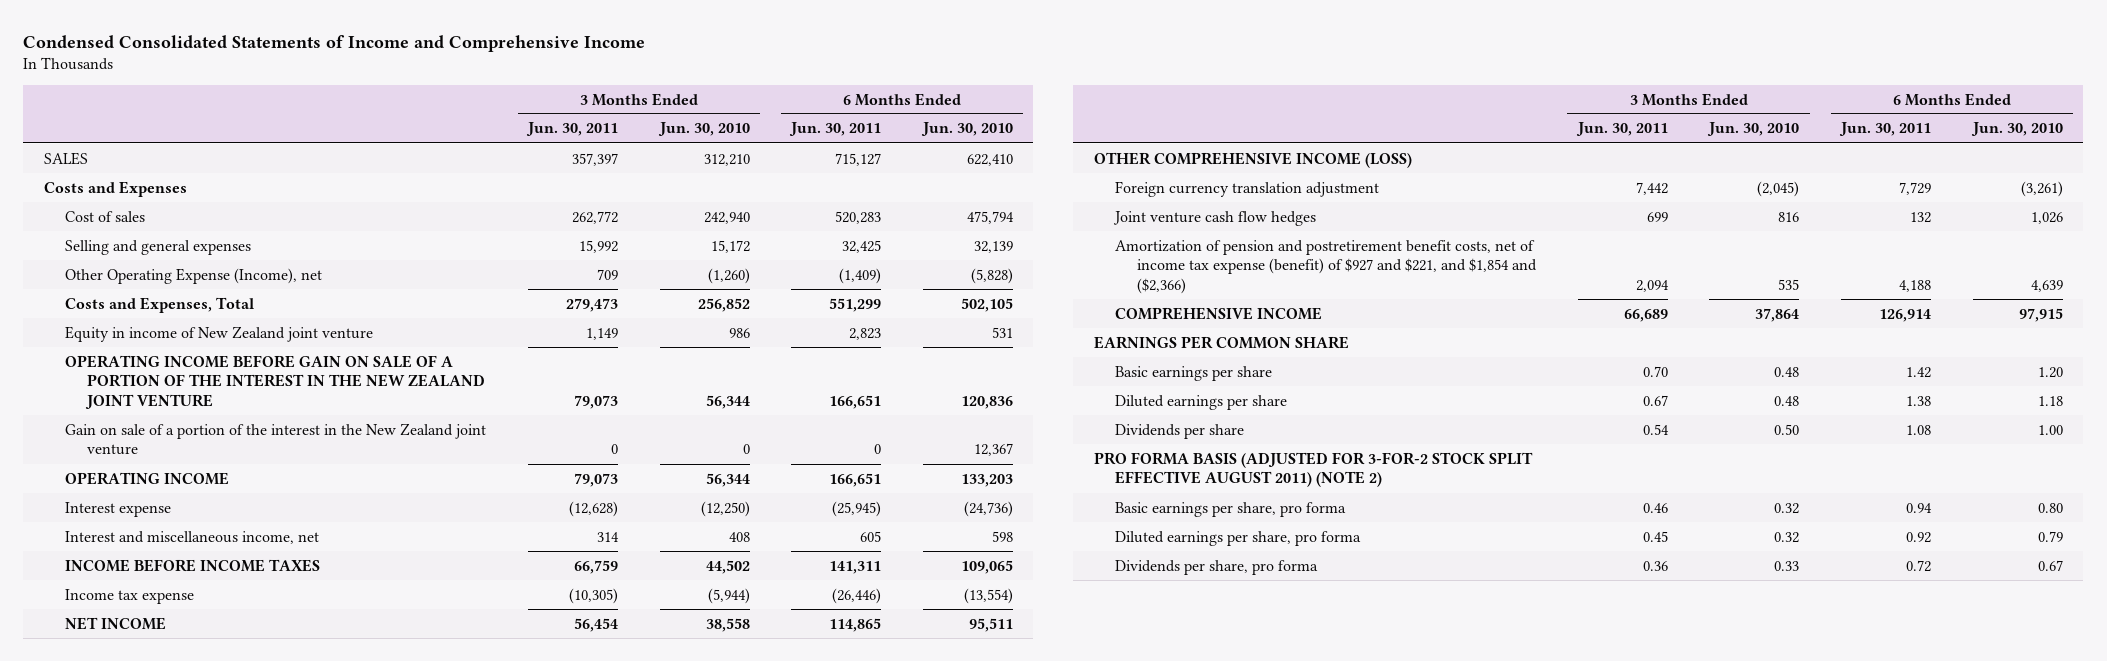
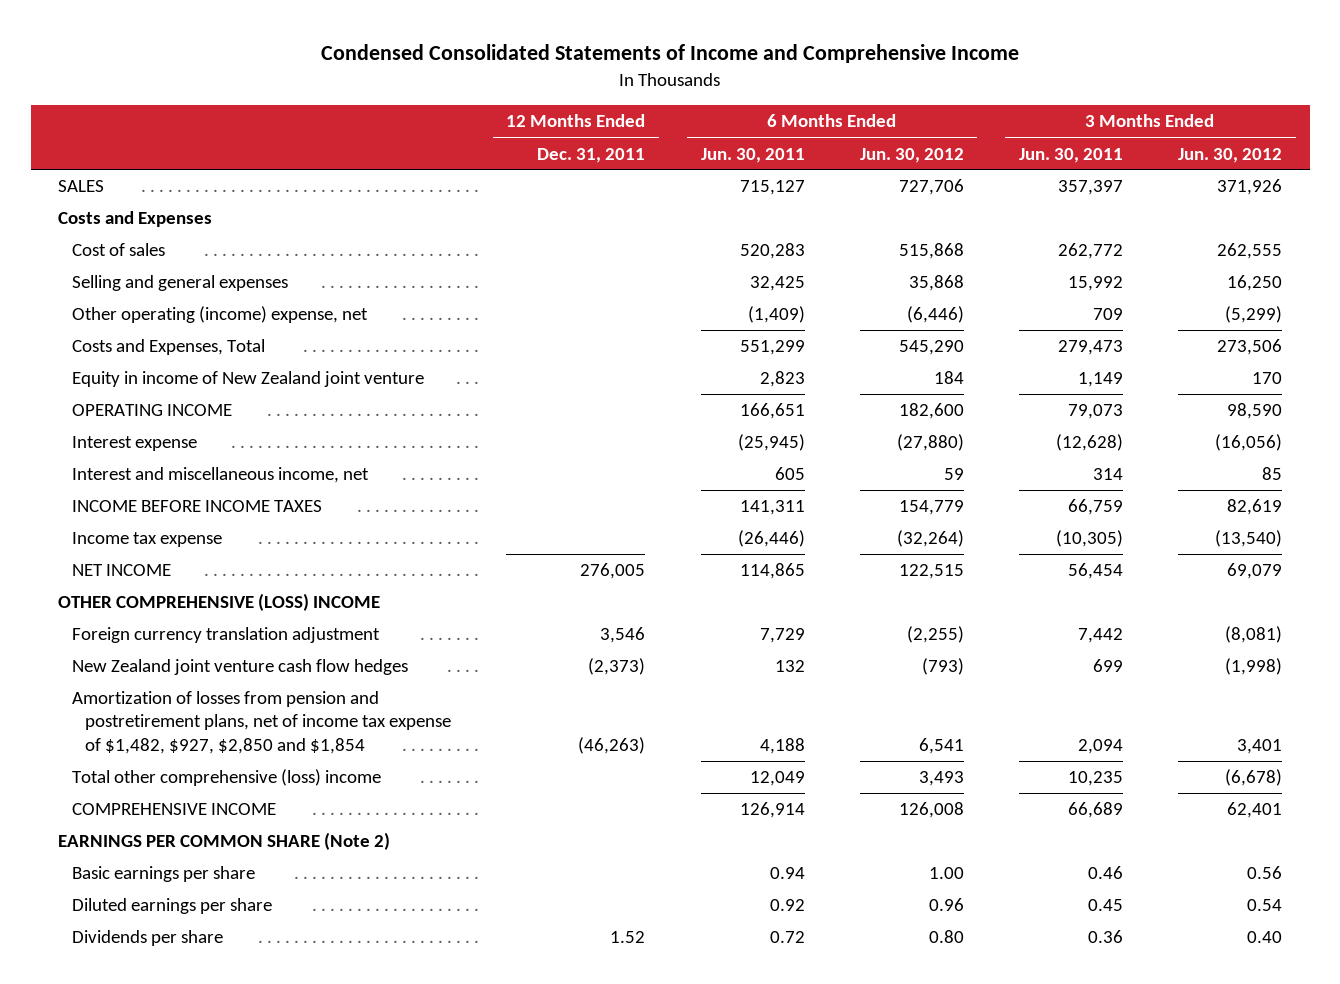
- | 3 Months Ended Jun. 30, 2011 | 3 Months Ended Jun. 30, 2010 | 6 Months Ended Jun. 30, 2011 | 6 Months Ended Jun. 30, 2010
+ | 12 Months Ended Dec. 31, 2011 | 6 Months Ended Jun. 30, 2011 | 6 Months Ended Jun. 30, 2012 | 3 Months Ended Jun. 30, 2011 | 3 Months Ended Jun. 30, 2012
- Other Operating Expense (Income), net | 709 | (1,260) | (1,409) | (5,828)
+ Other operating (income) expense, net | | (1,409) | (6,446) | 709 | (5,299)
- OPERATING INCOME BEFORE GAIN ON SALE OF A PORTION OF THE INTEREST IN THE NEW ZEALAND JOINT VENTURE | 79,073 | 56,344 | 166,651 | 120,836
- Gain on sale of a portion of the interest in the New Zealand joint venture | 0 | 0 | 0 | 12,367
- OTHER COMPREHENSIVE INCOME (LOSS)
+ OTHER COMPREHENSIVE (LOSS) INCOME
- Joint venture cash flow hedges | 699 | 816 | 132 | 1,026
- Amortization of pension and postretirement benefit costs, net of income tax expense (benefit) of $927 and $221, and $1,854 and ($2,366) | 2,094 | 535 | 4,188 | 4,639
+ New Zealand joint venture cash flow hedges | (2,373) | 132 | (793) | 699 | (1,998)
+ Amortization of losses from pension and postretirement plans, net of income tax expense of $1,482, $927, $2,850 and $1,854 | (46,263) | 4,188 | 6,541 | 2,094 | 3,401
+ Total other comprehensive (loss) income | | 12,049 | 3,493 | 10,235 | (6,678)
- EARNINGS PER COMMON SHARE
- Basic earnings per share | 0.70 | 0.48 | 1.42 | 1.20
- Diluted earnings per share | 0.67 | 0.48 | 1.38 | 1.18
- Dividends per share | 0.54 | 0.50 | 1.08 | 1.00
- PRO FORMA BASIS (ADJUSTED FOR 3-FOR-2 STOCK SPLIT EFFECTIVE AUGUST 2011) (NOTE 2)
- Basic earnings per share, pro forma | 0.46 | 0.32 | 0.94 | 0.80
- Diluted earnings per share, pro forma | 0.45 | 0.32 | 0.92 | 0.79
- Dividends per share, pro forma | 0.36 | 0.33 | 0.72 | 0.67
+ EARNINGS PER COMMON SHARE (Note 2)
+ Basic earnings per share | | 0.94 | 1.00 | 0.46 | 0.56
+ Diluted earnings per share | | 0.92 | 0.96 | 0.45 | 0.54
+ Dividends per share | 1.52 | 0.72 | 0.80 | 0.36 | 0.40

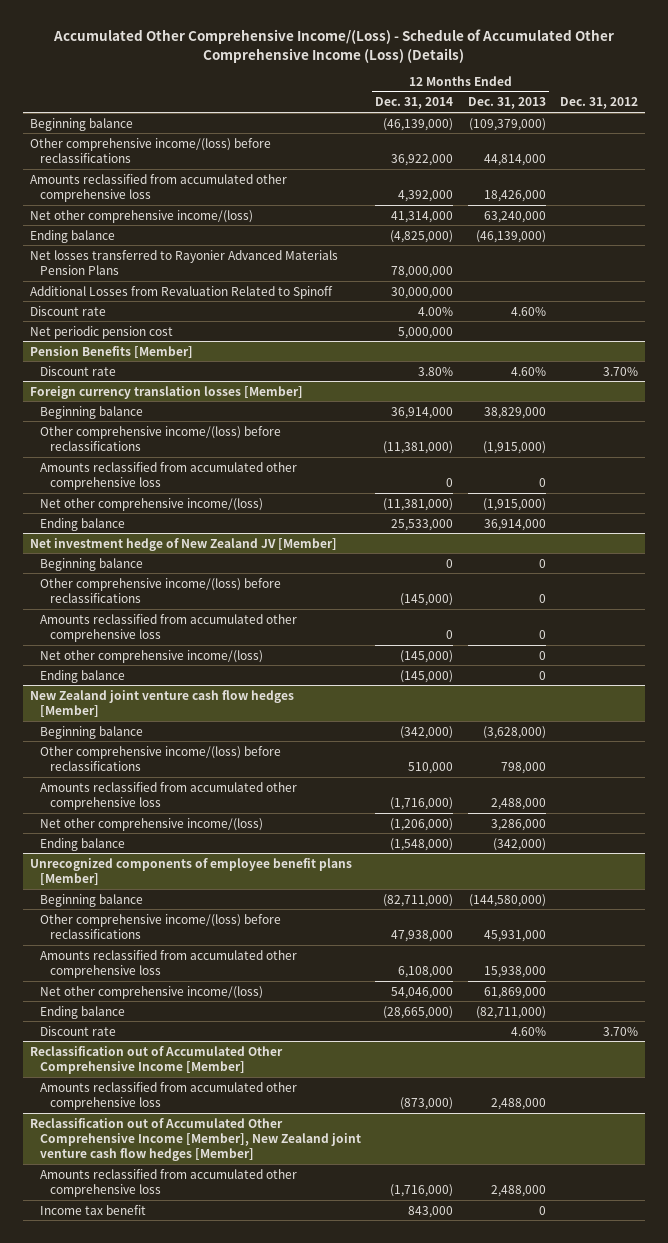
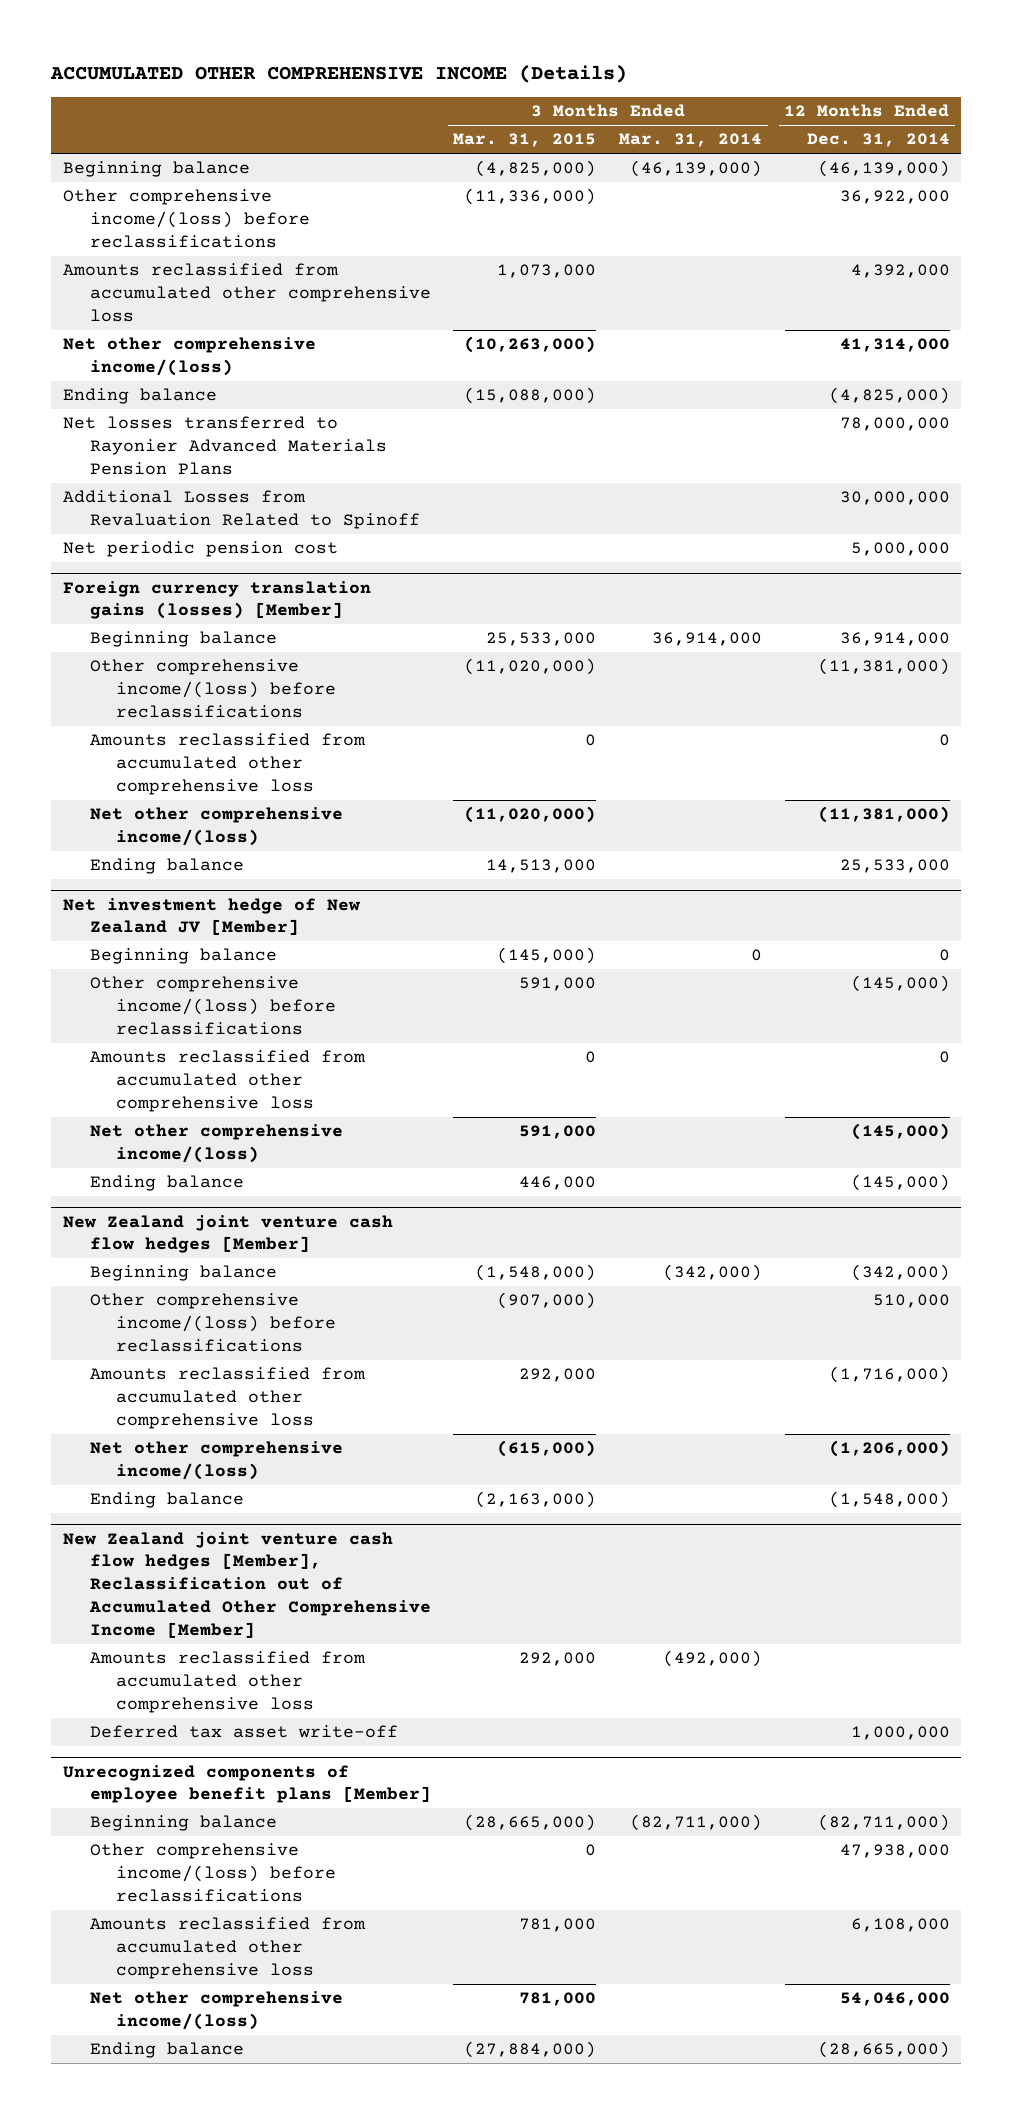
- Accumulated Other Comprehensive Income/(Loss) - Schedule of Accumulated Other Comprehensive Income (Loss) (Details)
+ ACCUMULATED OTHER COMPREHENSIVE INCOME (Details)
- | 12 Months Ended Dec. 31, 2014 | 12 Months Ended Dec. 31, 2013 | Dec. 31, 2012
+ | 3 Months Ended Mar. 31, 2015 | 3 Months Ended Mar. 31, 2014 | 12 Months Ended Dec. 31, 2014
- Discount rate | 4.00% | 4.60% |
- Pension Benefits [Member]
- Discount rate | 3.80% | 4.60% | 3.70%
- Foreign currency translation losses [Member]
+ Foreign currency translation gains (losses) [Member]
+ New Zealand joint venture cash flow hedges [Member], Reclassification out of Accumulated Other Comprehensive Income [Member]
+ Amounts reclassified from accumulated other comprehensive loss | 292,000 | (492,000) |
+ Deferred tax asset write-off | | | 1,000,000
@ Unrecognized components of employee benefit plans [Member]
- Discount rate | | 4.60% | 3.70%
- Reclassification out of Accumulated Other Comprehensive Income [Member]
- Amounts reclassified from accumulated other comprehensive loss | (873,000) | 2,488,000 |
- Reclassification out of Accumulated Other Comprehensive Income [Member], New Zealand joint venture cash flow hedges [Member]
- Amounts reclassified from accumulated other comprehensive loss | (1,716,000) | 2,488,000 |
- Income tax benefit | 843,000 | 0 |

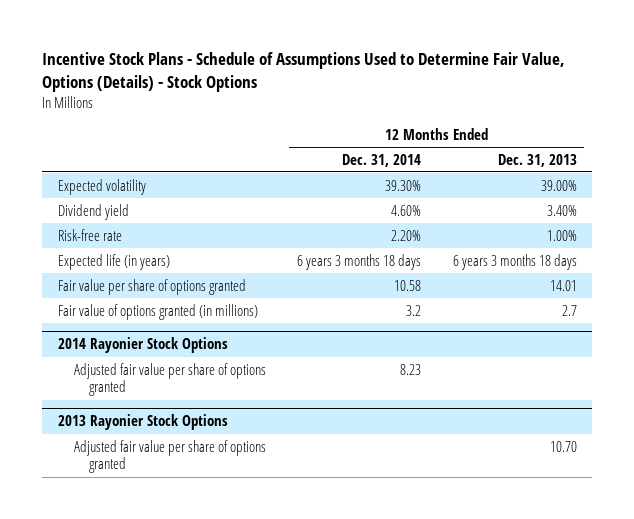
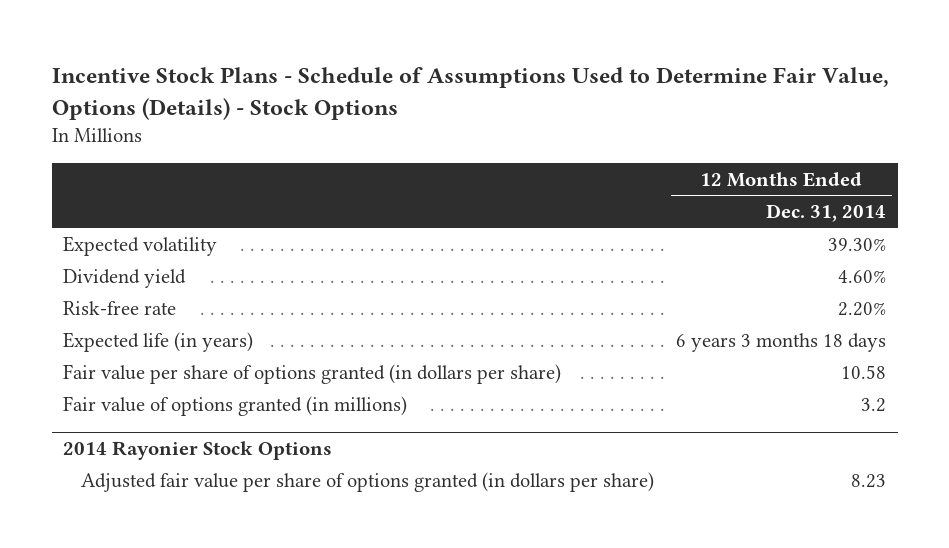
- | 12 Months Ended Dec. 31, 2014 | 12 Months Ended Dec. 31, 2013
+ | 12 Months Ended Dec. 31, 2014
- Fair value per share of options granted | 10.58 | 14.01
+ Fair value per share of options granted (in dollars per share) | 10.58
@ 2014 Rayonier Stock Options
- Adjusted fair value per share of options granted | 8.23 |
- 2013 Rayonier Stock Options
- Adjusted fair value per share of options granted | | 10.70
@ 2014 Rayonier Stock Options
+ Adjusted fair value per share of options granted (in dollars per share) | 8.23

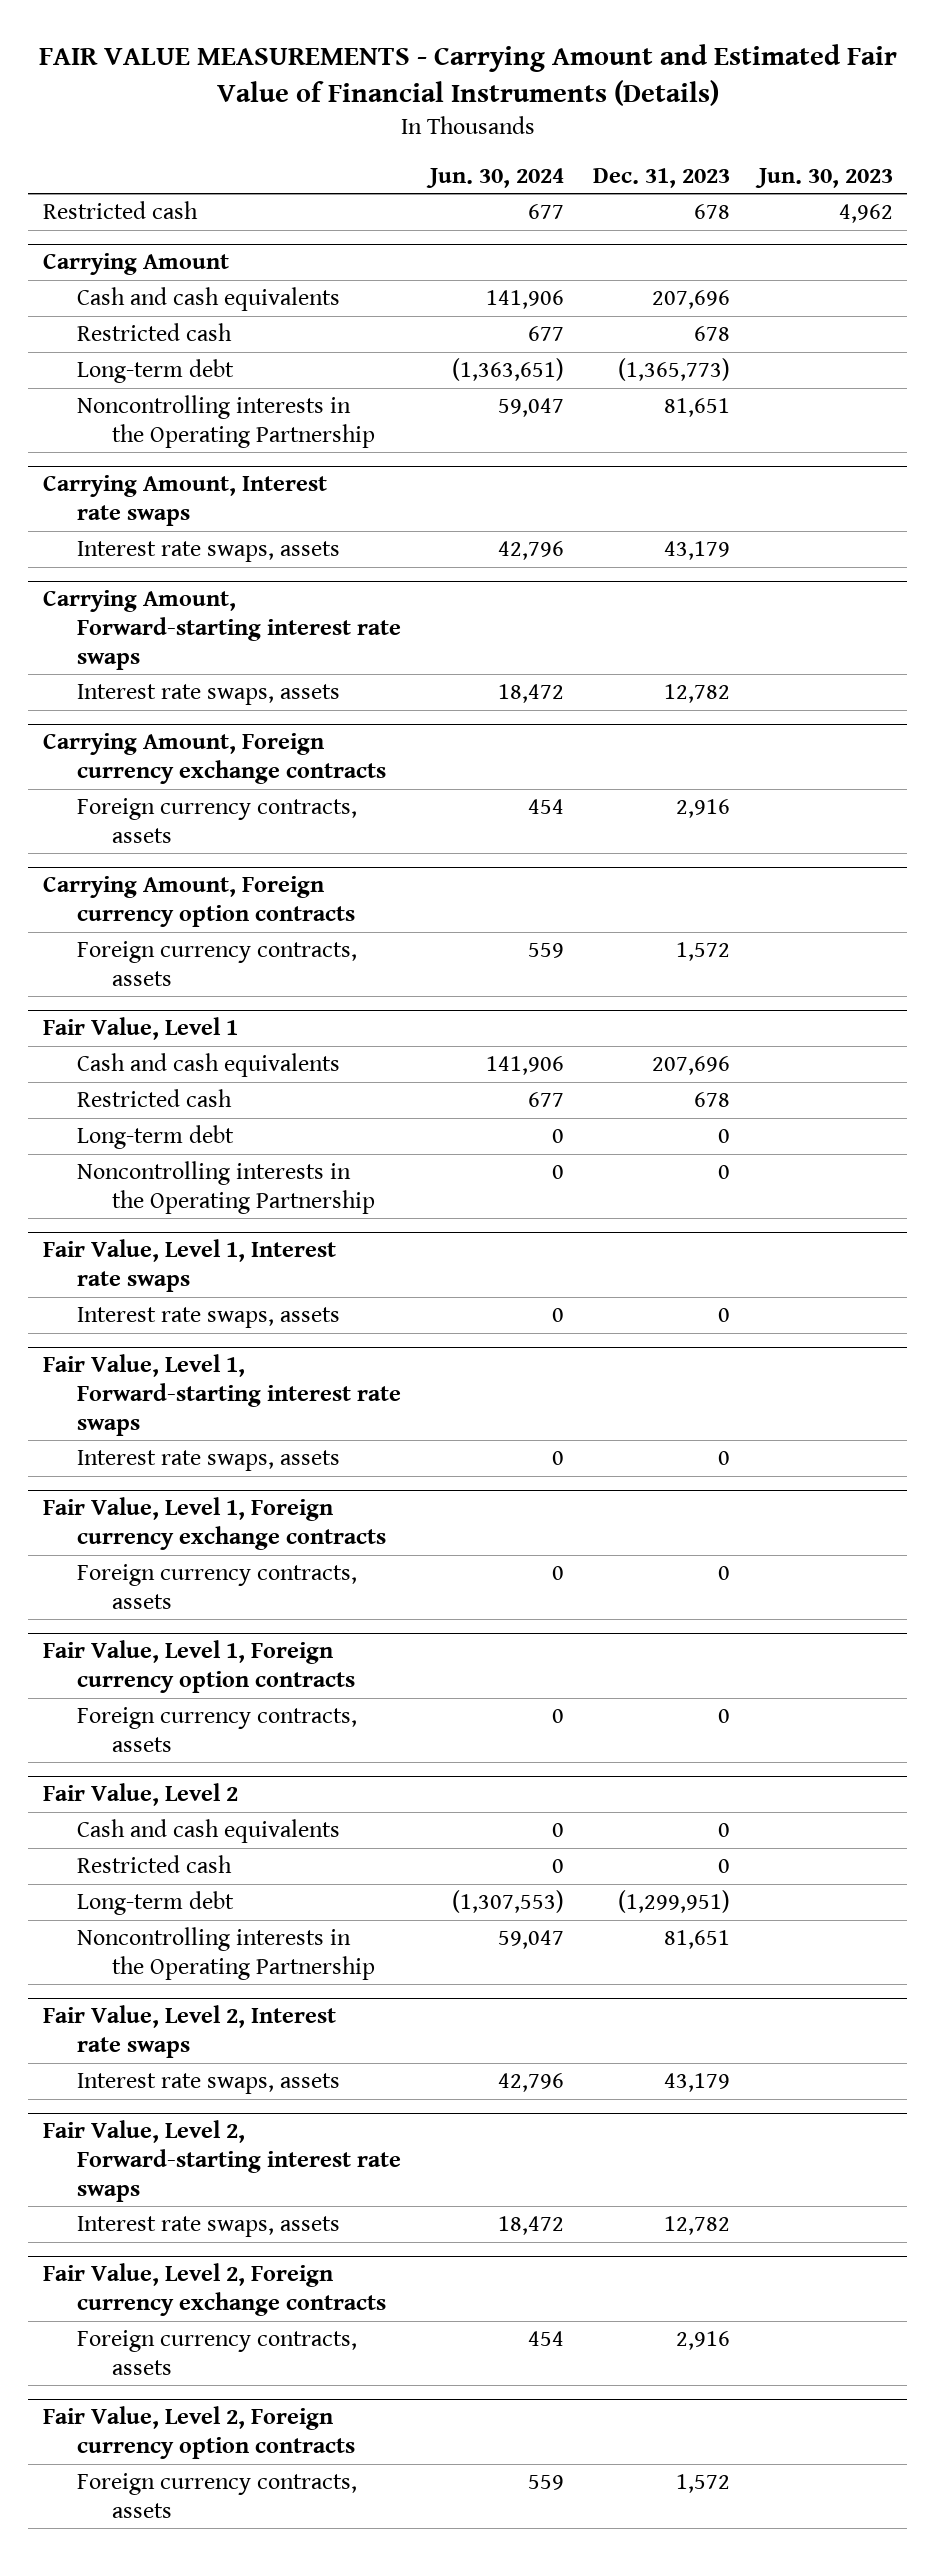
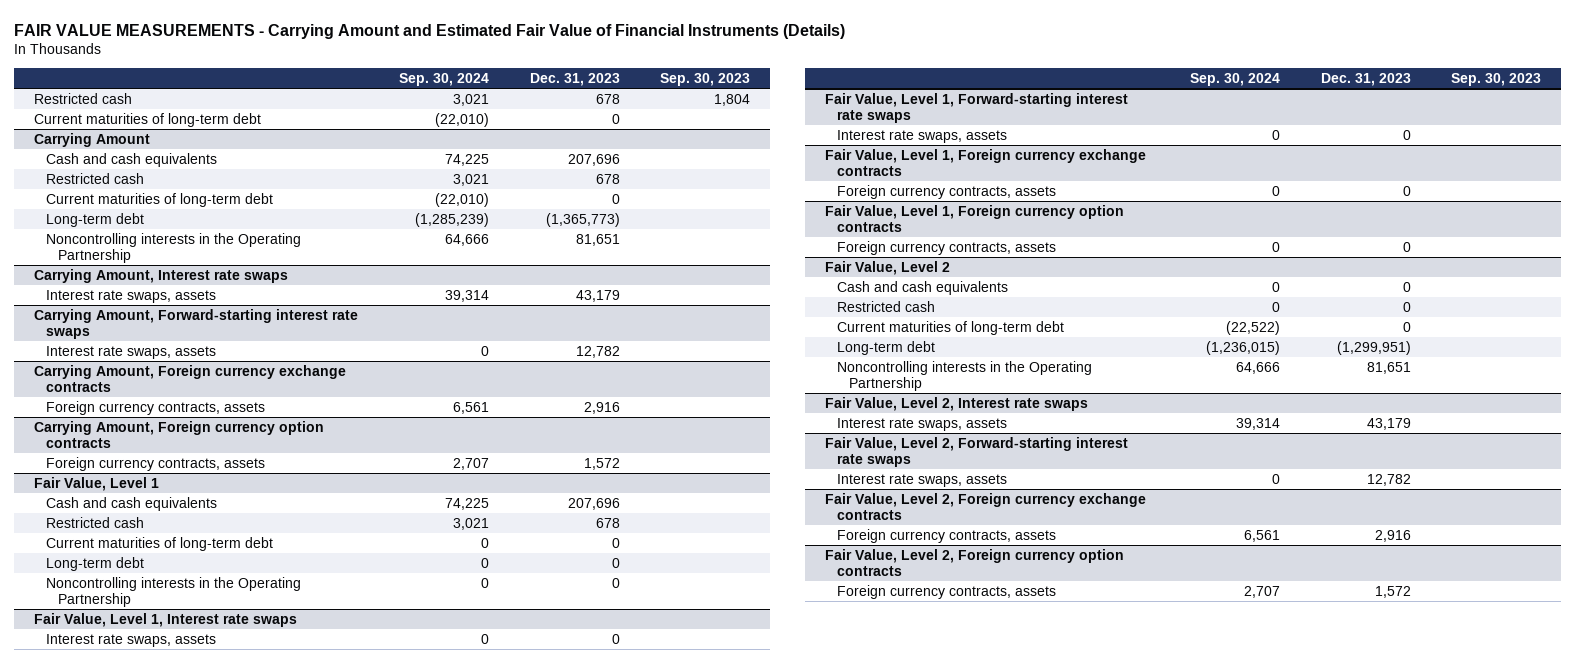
- | Jun. 30, 2024 | Dec. 31, 2023 | Jun. 30, 2023
+ | Sep. 30, 2024 | Dec. 31, 2023 | Sep. 30, 2023
+ Current maturities of long-term debt | (22,010) | 0 |
@ Carrying Amount
+ Current maturities of long-term debt | (22,010) | 0 |
@ Fair Value, Level 1
+ Current maturities of long-term debt | 0 | 0 |
@ Fair Value, Level 2
+ Current maturities of long-term debt | (22,522) | 0 |

